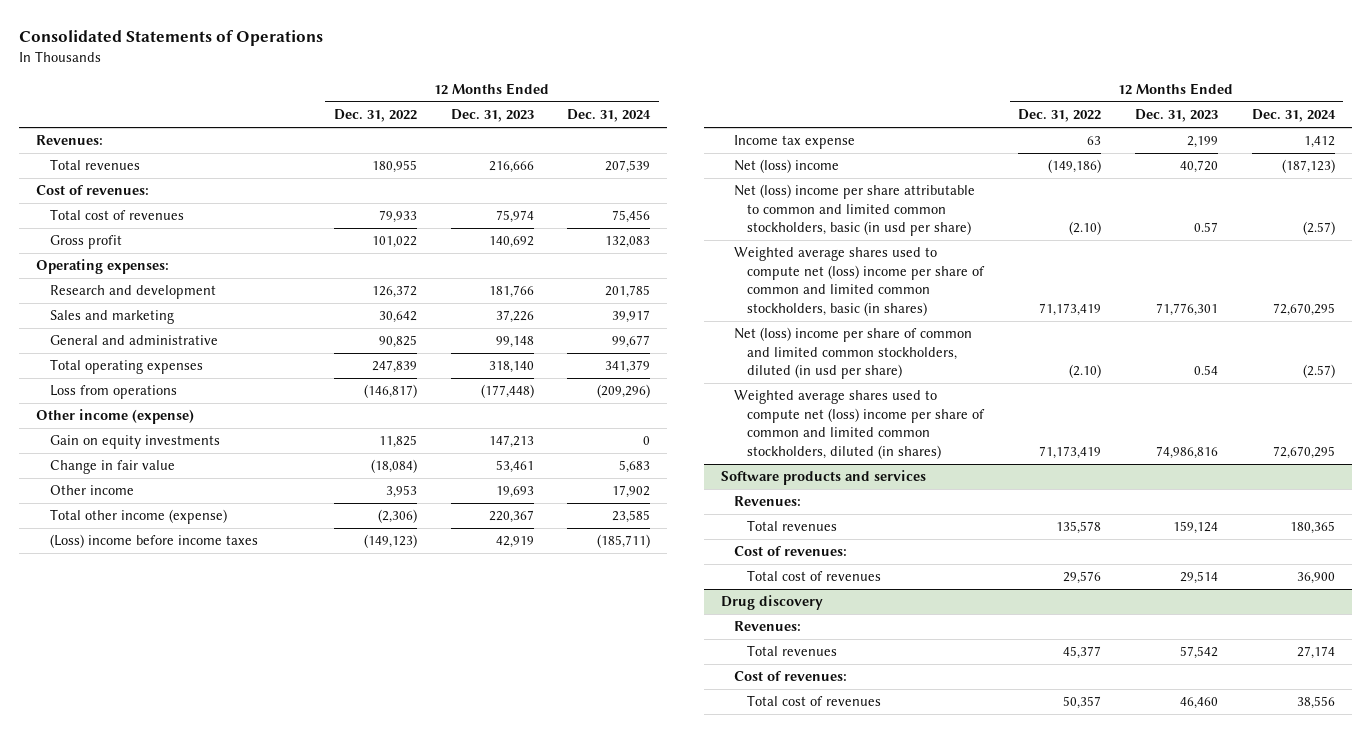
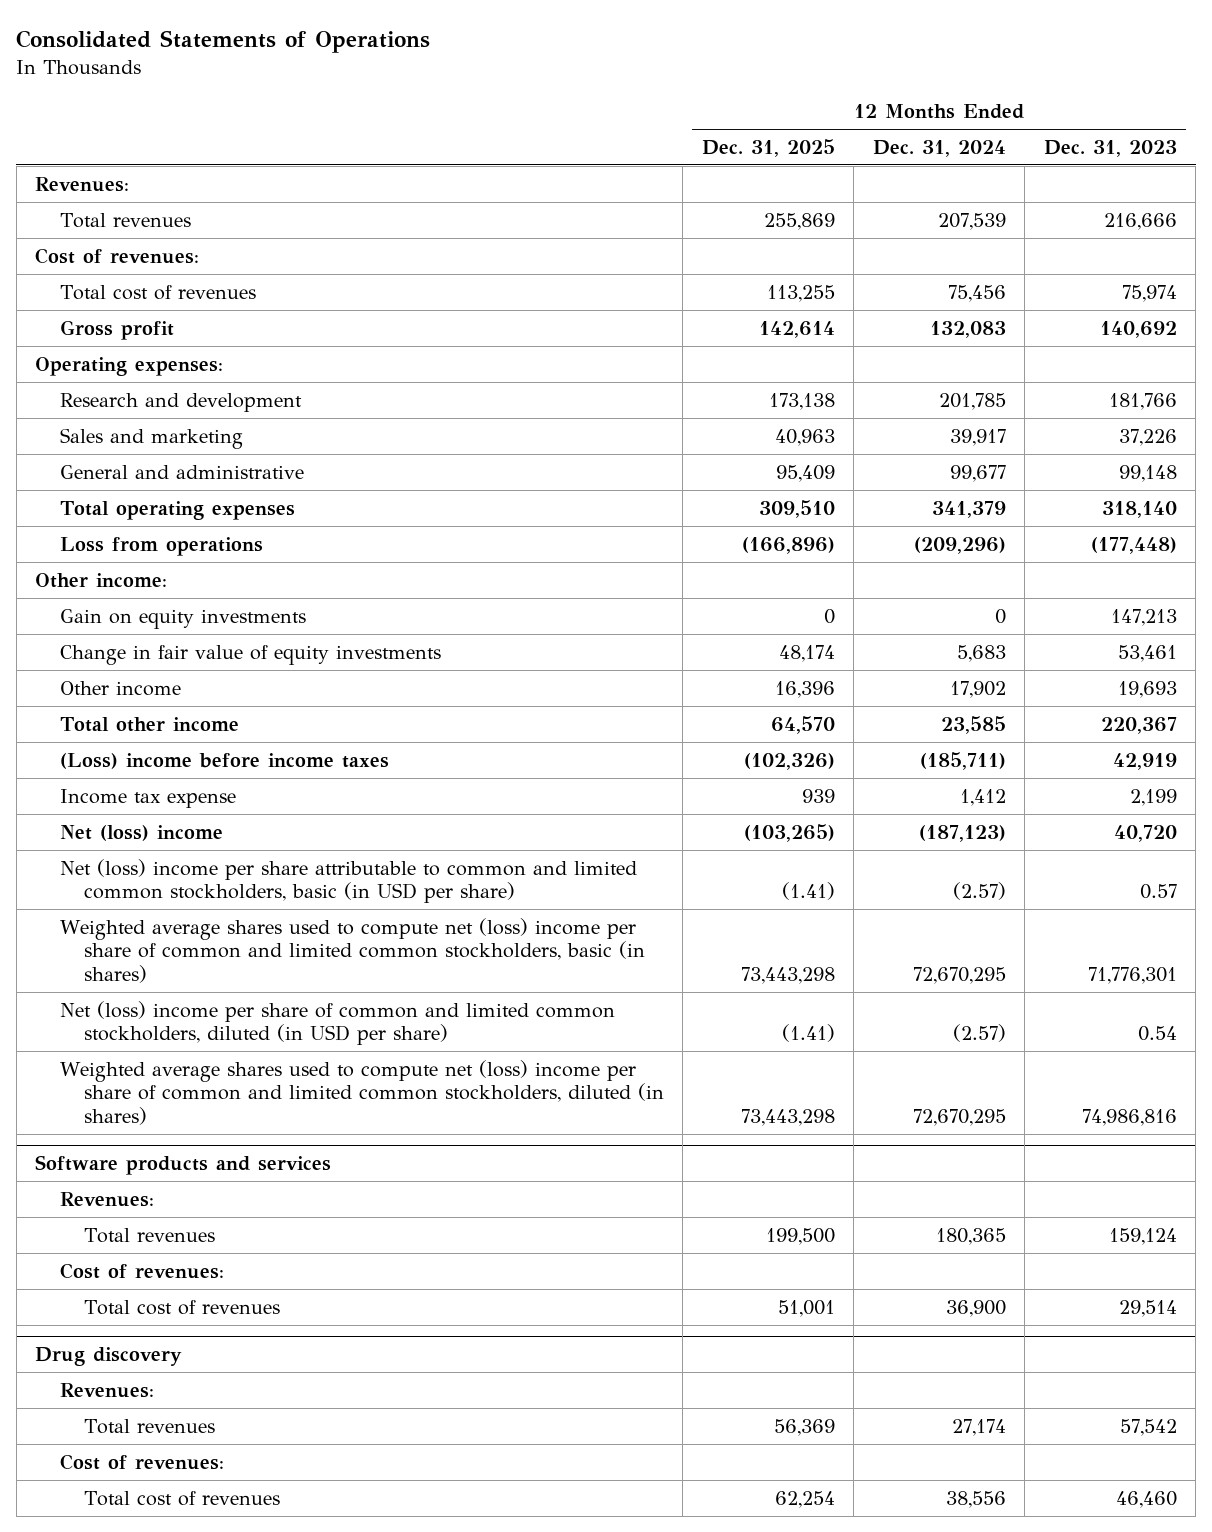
- | 12 Months Ended Dec. 31, 2022 | 12 Months Ended Dec. 31, 2023 | 12 Months Ended Dec. 31, 2024
+ | 12 Months Ended Dec. 31, 2025 | 12 Months Ended Dec. 31, 2024 | 12 Months Ended Dec. 31, 2023
- Other income (expense)
+ Other income:
- Change in fair value | (18,084) | 53,461 | 5,683
+ Change in fair value of equity investments | 48,174 | 5,683 | 53,461
- Total other income (expense) | (2,306) | 220,367 | 23,585
+ Total other income | 64,570 | 23,585 | 220,367
- Net (loss) income per share attributable to common and limited common stockholders, basic (in usd per share) | (2.10) | 0.57 | (2.57)
+ Net (loss) income per share attributable to common and limited common stockholders, basic (in USD per share) | (1.41) | (2.57) | 0.57
- Net (loss) income per share of common and limited common stockholders, diluted (in usd per share) | (2.10) | 0.54 | (2.57)
+ Net (loss) income per share of common and limited common stockholders, diluted (in USD per share) | (1.41) | (2.57) | 0.54

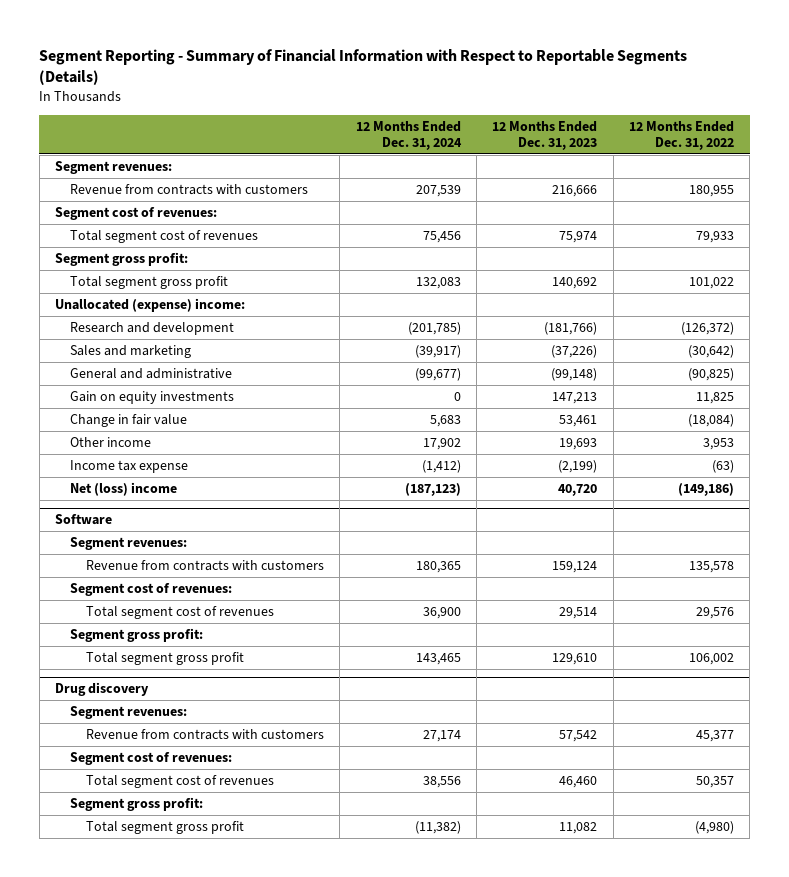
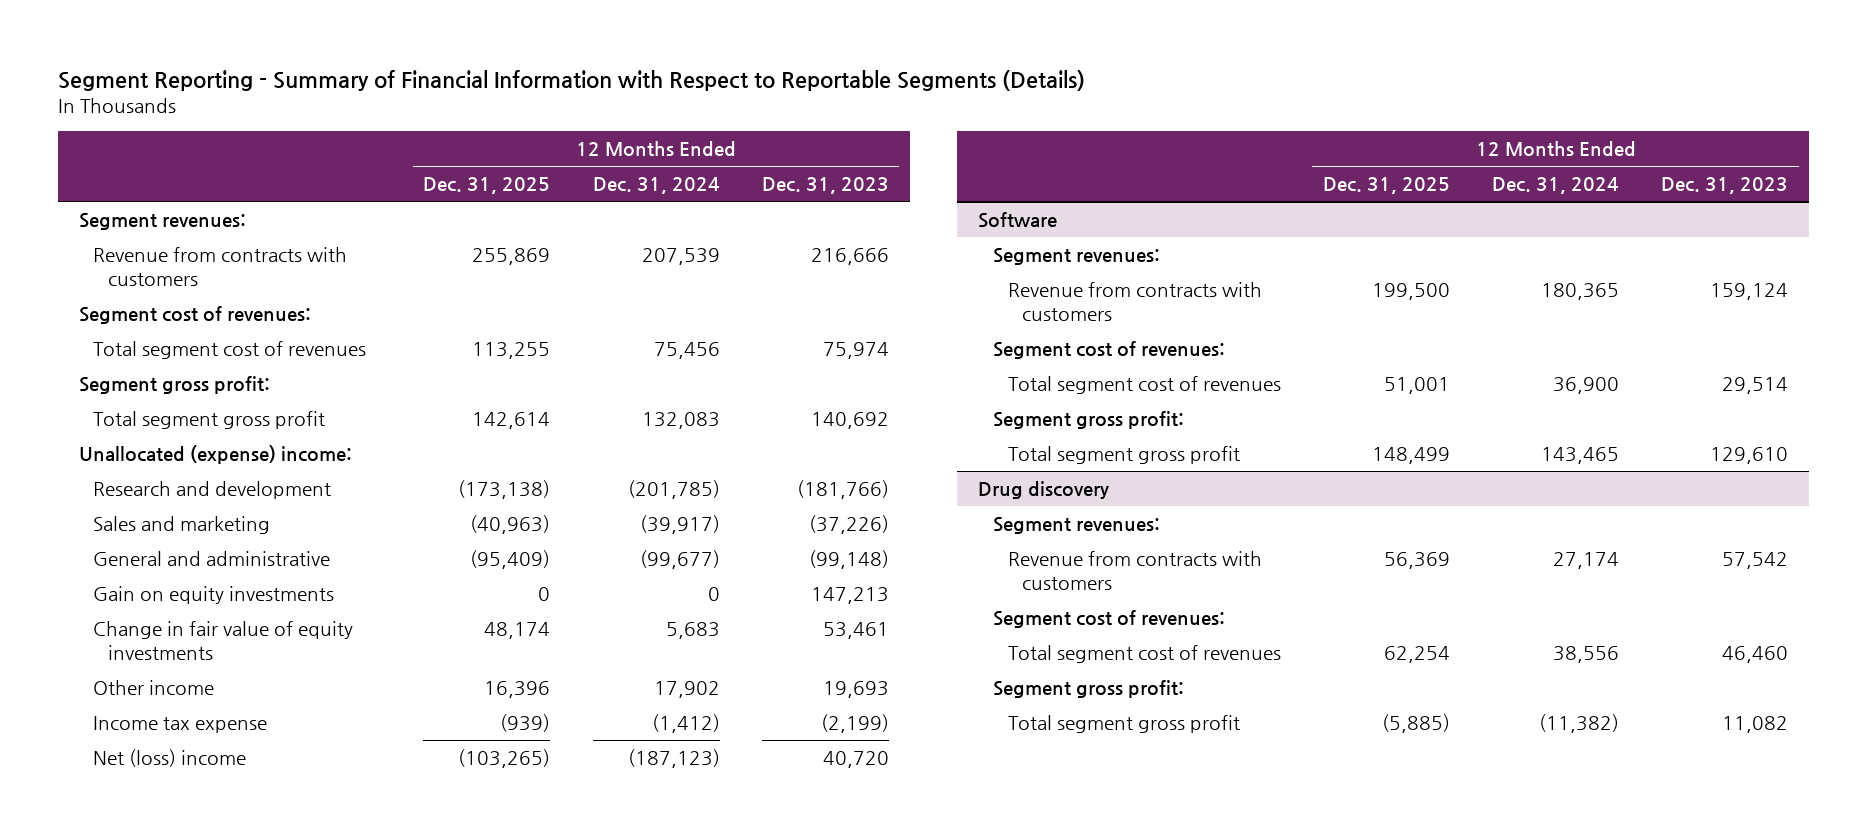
- | 12 Months Ended Dec. 31, 2024 | 12 Months Ended Dec. 31, 2023 | 12 Months Ended Dec. 31, 2022
+ | 12 Months Ended Dec. 31, 2025 | 12 Months Ended Dec. 31, 2024 | 12 Months Ended Dec. 31, 2023
- Change in fair value | 5,683 | 53,461 | (18,084)
+ Change in fair value of equity investments | 48,174 | 5,683 | 53,461

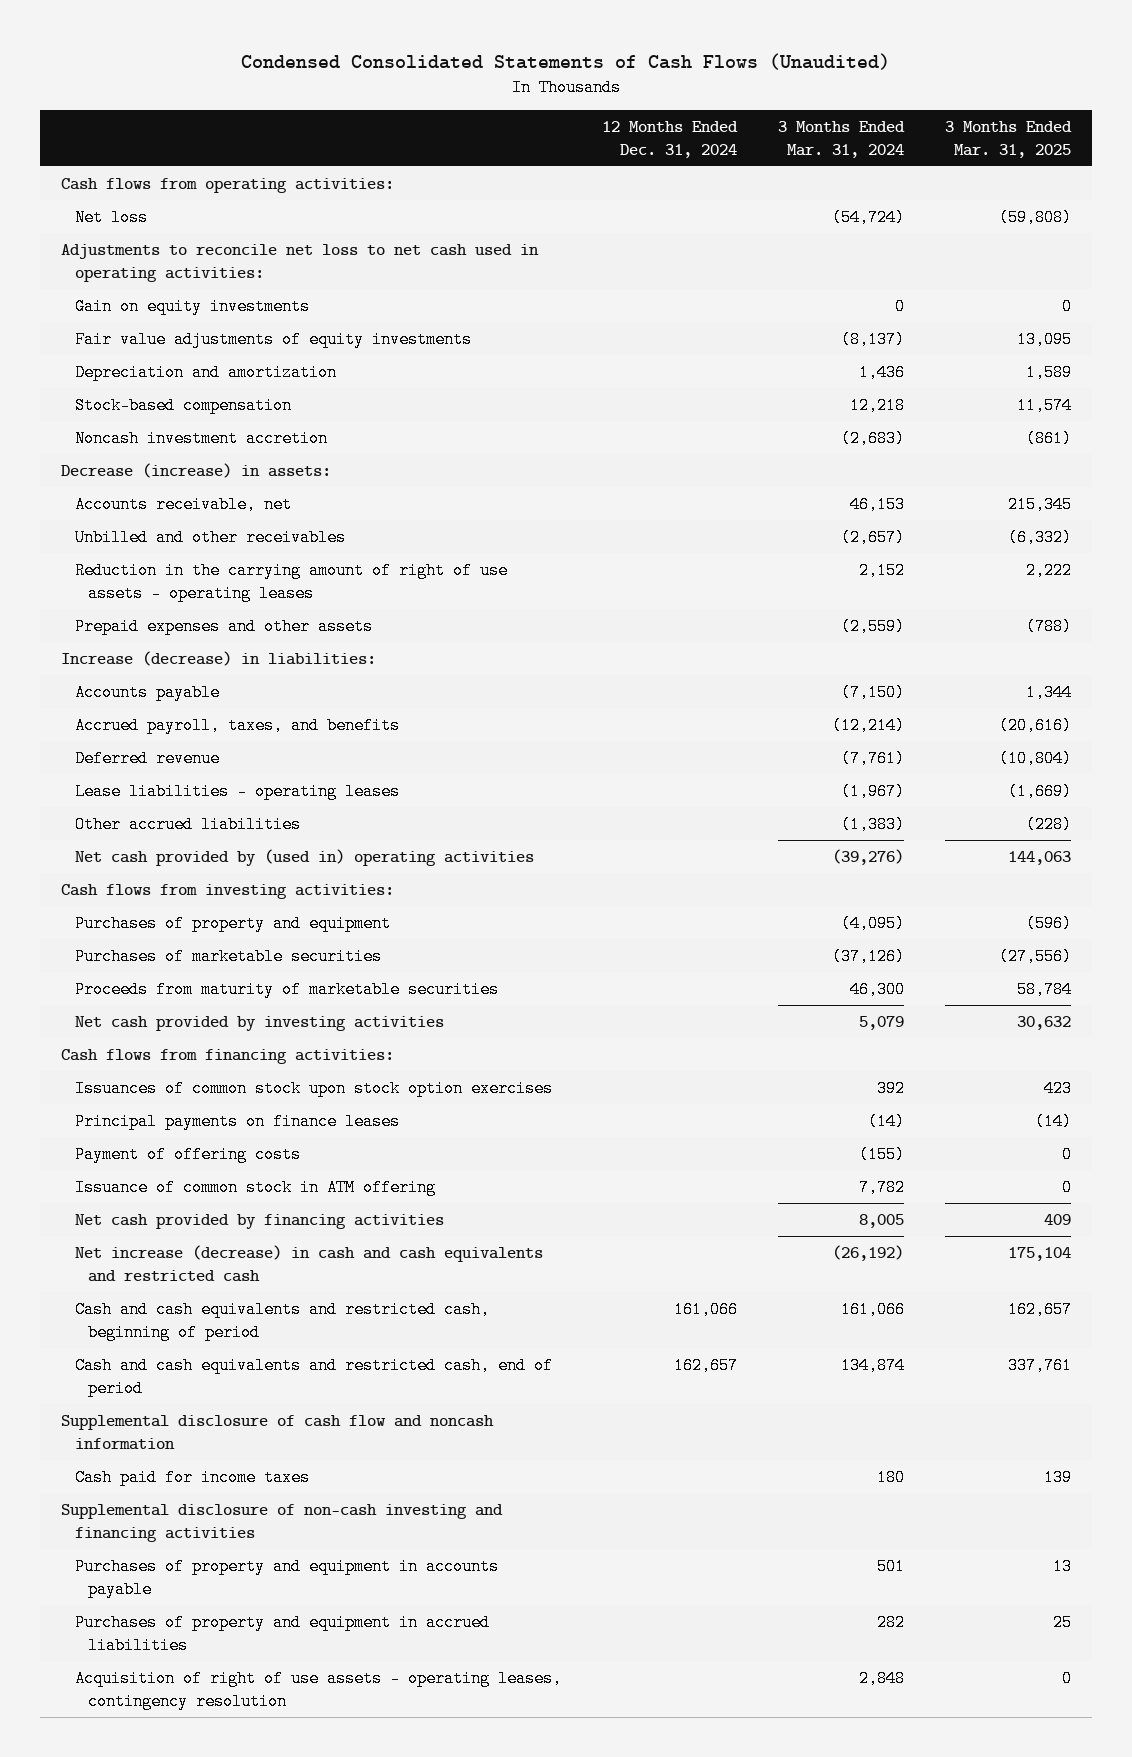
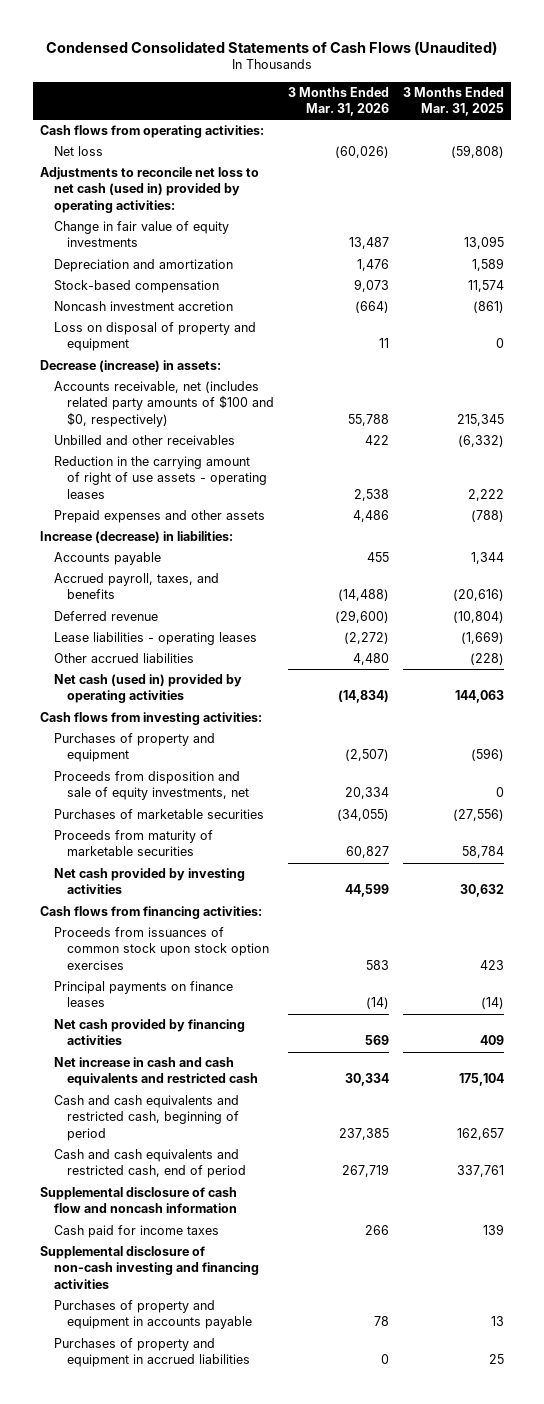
- | 12 Months Ended Dec. 31, 2024 | 3 Months Ended Mar. 31, 2024 | 3 Months Ended Mar. 31, 2025
+ | 3 Months Ended Mar. 31, 2026 | 3 Months Ended Mar. 31, 2025
- Adjustments to reconcile net loss to net cash used in operating activities:
- Gain on equity investments | | 0 | 0
- Fair value adjustments of equity investments | | (8,137) | 13,095
+ Adjustments to reconcile net loss to net cash (used in) provided by operating activities:
+ Change in fair value of equity investments | 13,487 | 13,095
+ Loss on disposal of property and equipment | 11 | 0
- Accounts receivable, net | | 46,153 | 215,345
+ Accounts receivable, net (includes related party amounts of $100 and $0, respectively) | 55,788 | 215,345
- Net cash provided by (used in) operating activities | | (39,276) | 144,063
+ Net cash (used in) provided by operating activities | (14,834) | 144,063
+ Proceeds from disposition and sale of equity investments, net | 20,334 | 0
- Issuances of common stock upon stock option exercises | | 392 | 423
+ Proceeds from issuances of common stock upon stock option exercises | 583 | 423
- Payment of offering costs | | (155) | 0
- Issuance of common stock in ATM offering | | 7,782 | 0
- Net increase (decrease) in cash and cash equivalents and restricted cash | | (26,192) | 175,104
+ Net increase in cash and cash equivalents and restricted cash | 30,334 | 175,104
- Acquisition of right of use assets - operating leases, contingency resolution | | 2,848 | 0

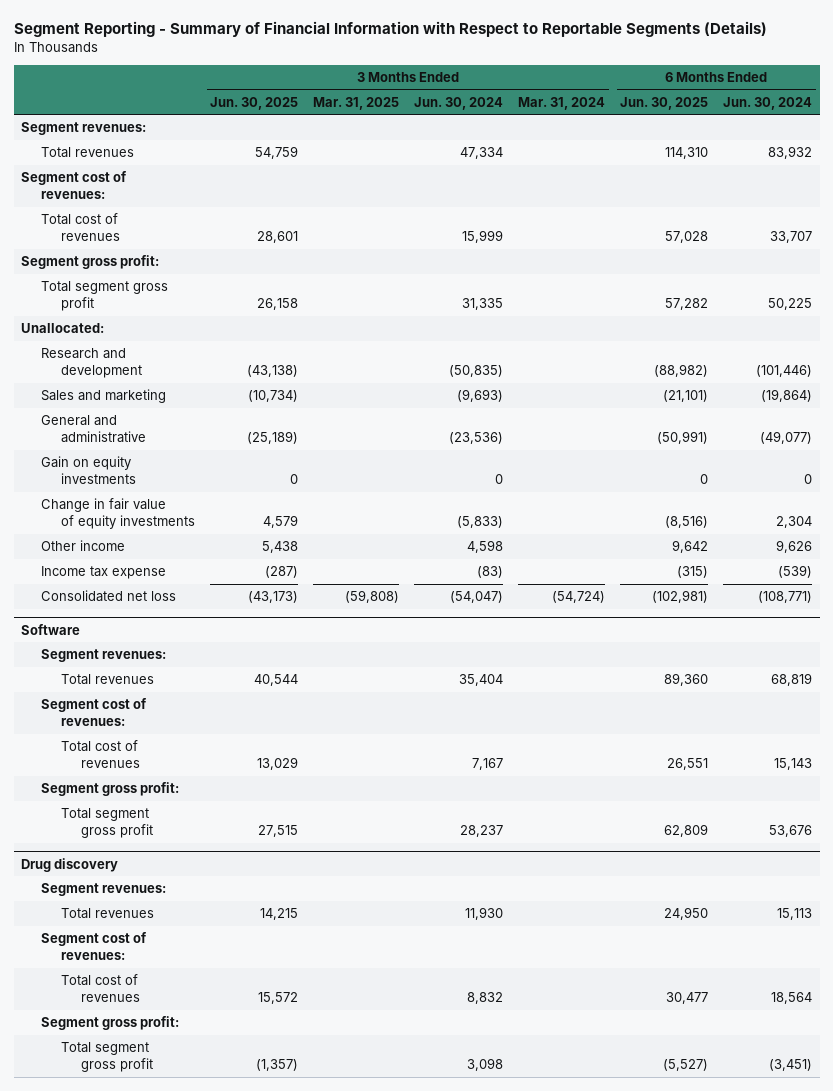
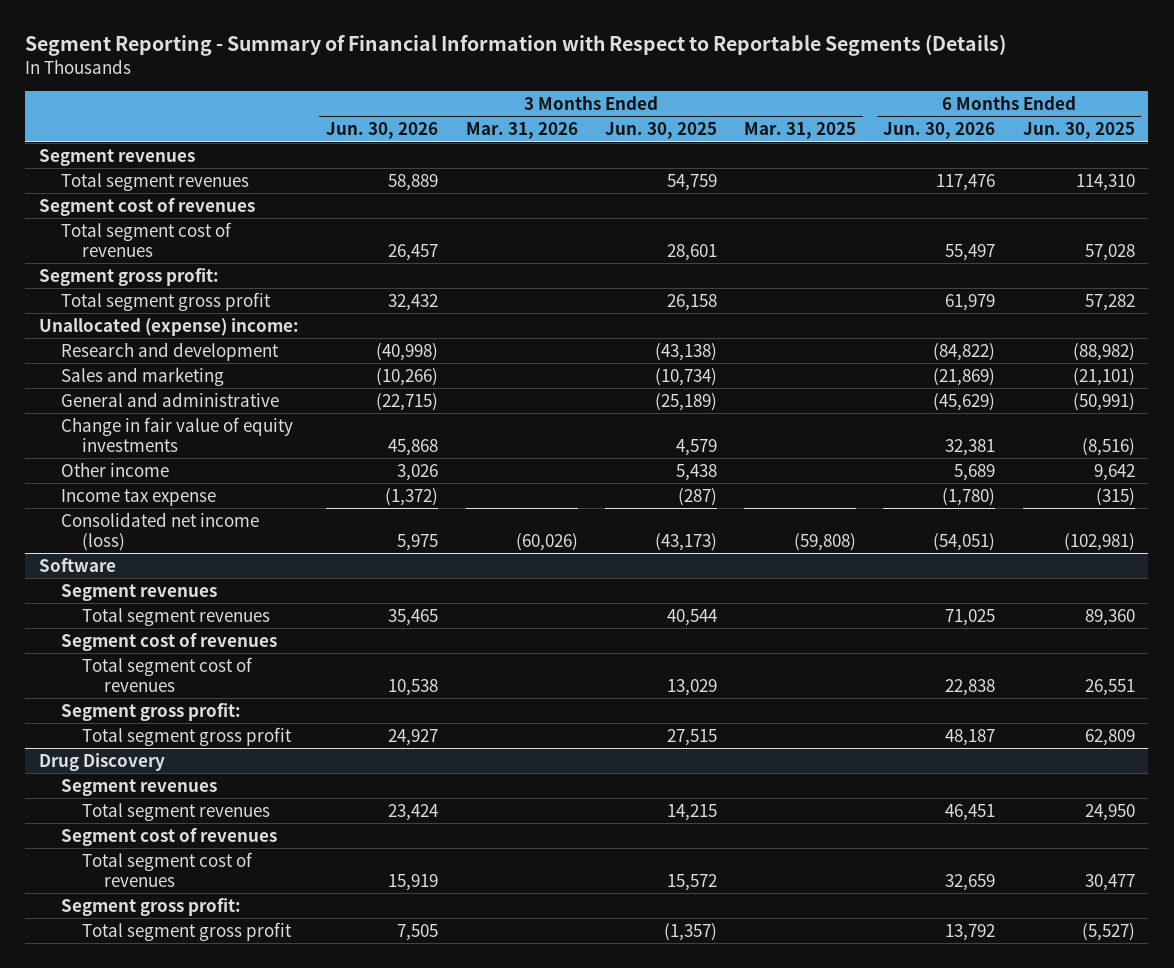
- | 3 Months Ended Jun. 30, 2025 | 3 Months Ended Mar. 31, 2025 | 3 Months Ended Jun. 30, 2024 | 3 Months Ended Mar. 31, 2024 | 6 Months Ended Jun. 30, 2025 | 6 Months Ended Jun. 30, 2024
+ | 3 Months Ended Jun. 30, 2026 | 3 Months Ended Mar. 31, 2026 | 3 Months Ended Jun. 30, 2025 | 3 Months Ended Mar. 31, 2025 | 6 Months Ended Jun. 30, 2026 | 6 Months Ended Jun. 30, 2025
- Segment revenues:
- Total revenues | 54,759 | | 47,334 | | 114,310 | 83,932
- Segment cost of revenues:
- Total cost of revenues | 28,601 | | 15,999 | | 57,028 | 33,707
+ Segment revenues
+ Total segment revenues | 58,889 | | 54,759 | | 117,476 | 114,310
+ Segment cost of revenues
+ Total segment cost of revenues | 26,457 | | 28,601 | | 55,497 | 57,028
- Unallocated:
+ Unallocated (expense) income:
- Gain on equity investments | 0 | | 0 | | 0 | 0
- Consolidated net loss | (43,173) | (59,808) | (54,047) | (54,724) | (102,981) | (108,771)
+ Consolidated net income (loss) | 5,975 | (60,026) | (43,173) | (59,808) | (54,051) | (102,981)
@ Software
- Segment revenues:
- Total revenues | 40,544 | | 35,404 | | 89,360 | 68,819
- Segment cost of revenues:
- Total cost of revenues | 13,029 | | 7,167 | | 26,551 | 15,143
+ Segment revenues
+ Total segment revenues | 35,465 | | 40,544 | | 71,025 | 89,360
+ Segment cost of revenues
+ Total segment cost of revenues | 10,538 | | 13,029 | | 22,838 | 26,551
- Drug discovery
- Segment revenues:
- Total revenues | 14,215 | | 11,930 | | 24,950 | 15,113
- Segment cost of revenues:
- Total cost of revenues | 15,572 | | 8,832 | | 30,477 | 18,564
+ Drug Discovery
+ Segment revenues
+ Total segment revenues | 23,424 | | 14,215 | | 46,451 | 24,950
+ Segment cost of revenues
+ Total segment cost of revenues | 15,919 | | 15,572 | | 32,659 | 30,477

